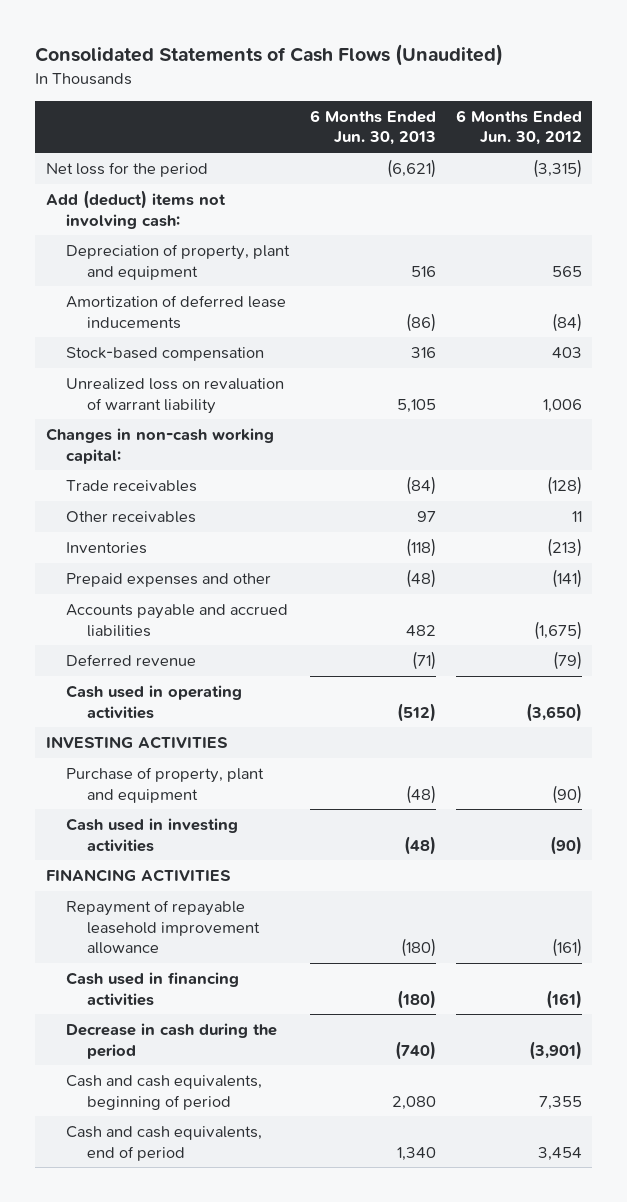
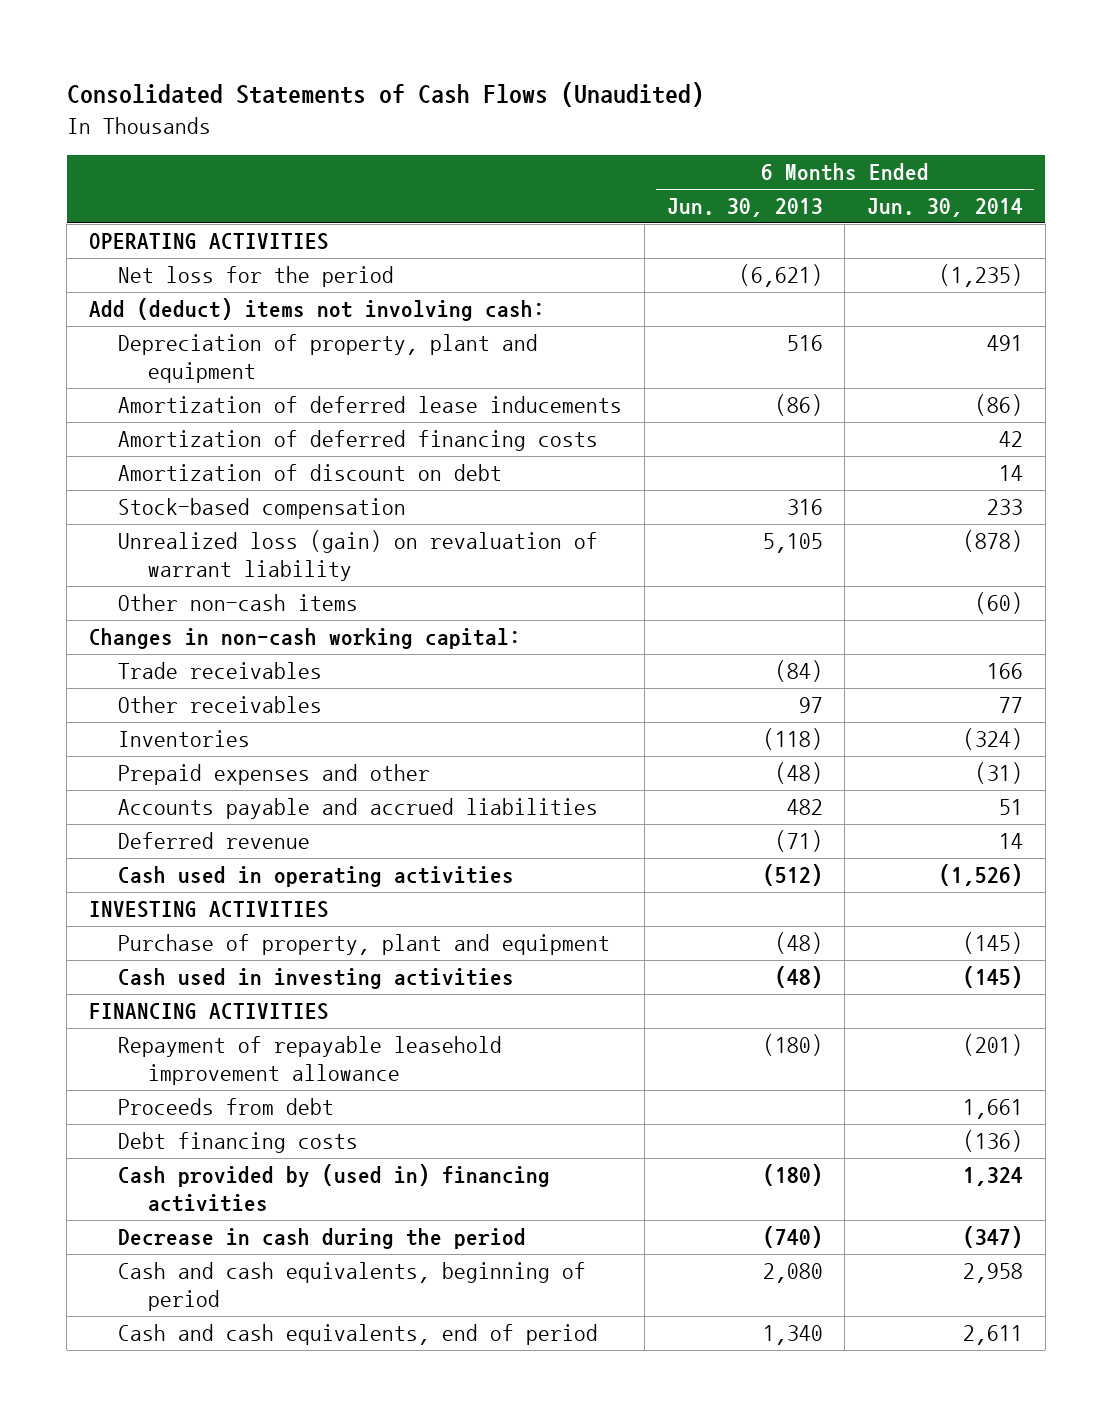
- | 6 Months Ended Jun. 30, 2013 | 6 Months Ended Jun. 30, 2012
+ | 6 Months Ended Jun. 30, 2013 | 6 Months Ended Jun. 30, 2014
+ OPERATING ACTIVITIES
+ Amortization of deferred financing costs | | 42
+ Amortization of discount on debt | | 14
- Unrealized loss on revaluation of warrant liability | 5,105 | 1,006
+ Unrealized loss (gain) on revaluation of warrant liability | 5,105 | (878)
+ Other non-cash items | | (60)
- Cash used in financing activities | (180) | (161)
+ Proceeds from debt | | 1,661
+ Debt financing costs | | (136)
+ Cash provided by (used in) financing activities | (180) | 1,324

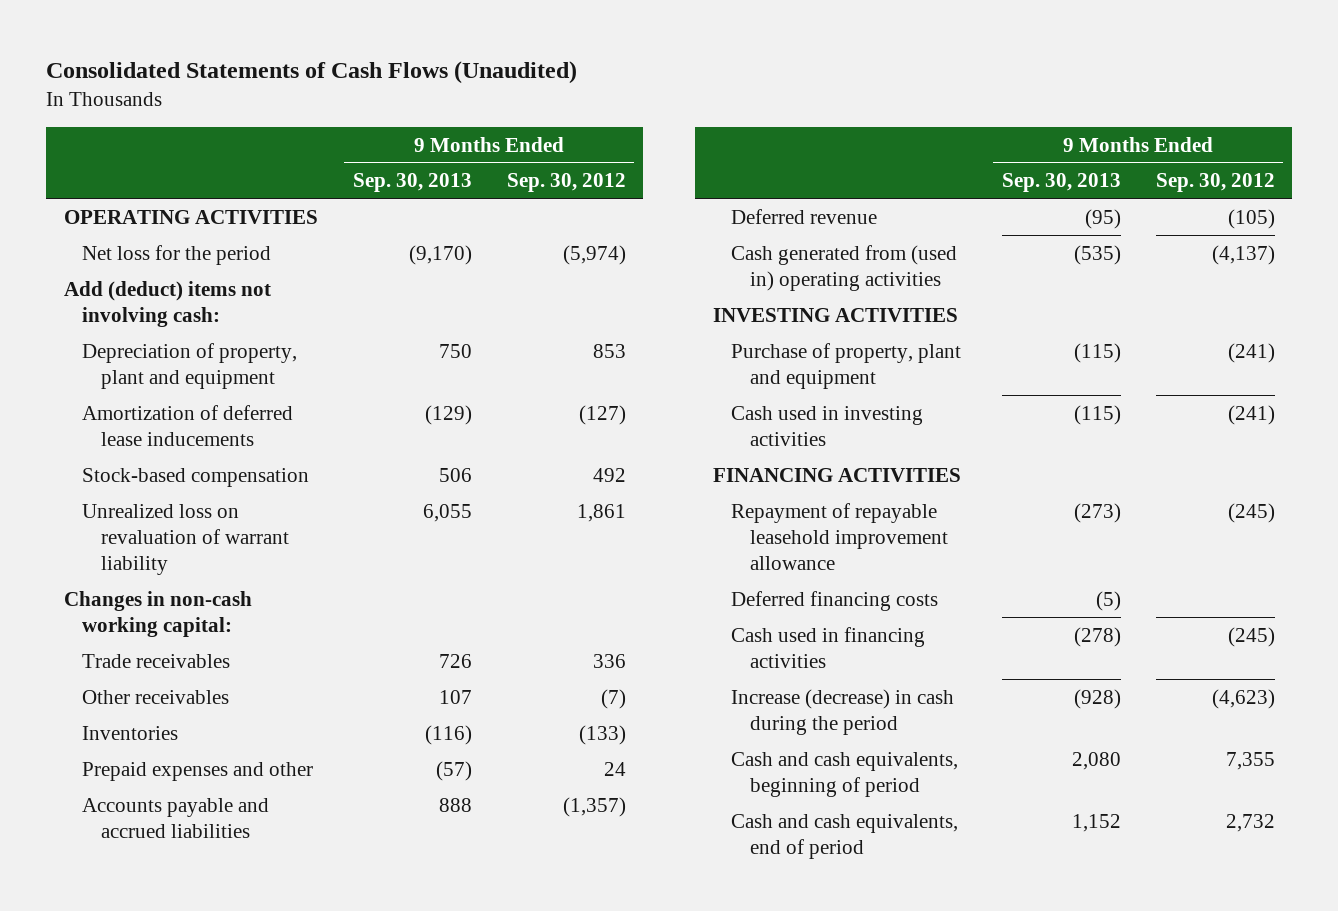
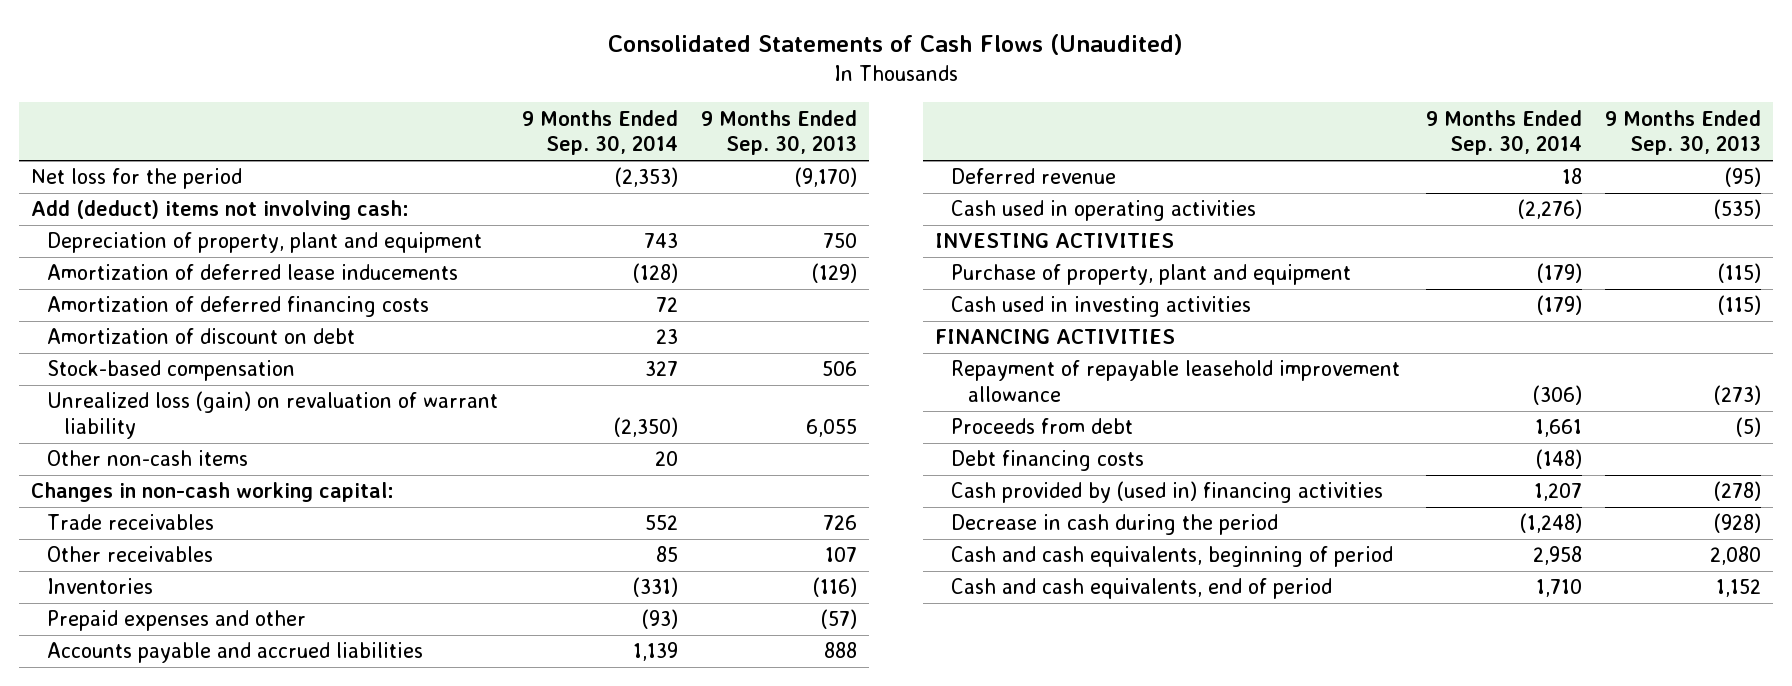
- | 9 Months Ended Sep. 30, 2013 | 9 Months Ended Sep. 30, 2012
+ | 9 Months Ended Sep. 30, 2014 | 9 Months Ended Sep. 30, 2013
- OPERATING ACTIVITIES
+ Amortization of deferred financing costs | 72 |
+ Amortization of discount on debt | 23 |
- Unrealized loss on revaluation of warrant liability | 6,055 | 1,861
+ Unrealized loss (gain) on revaluation of warrant liability | (2,350) | 6,055
+ Other non-cash items | 20 |
- Cash generated from (used in) operating activities | (535) | (4,137)
+ Cash used in operating activities | (2,276) | (535)
- Deferred financing costs | (5) |
- Cash used in financing activities | (278) | (245)
- Increase (decrease) in cash during the period | (928) | (4,623)
+ Proceeds from debt | 1,661 | (5)
+ Debt financing costs | (148) |
+ Cash provided by (used in) financing activities | 1,207 | (278)
+ Decrease in cash during the period | (1,248) | (928)

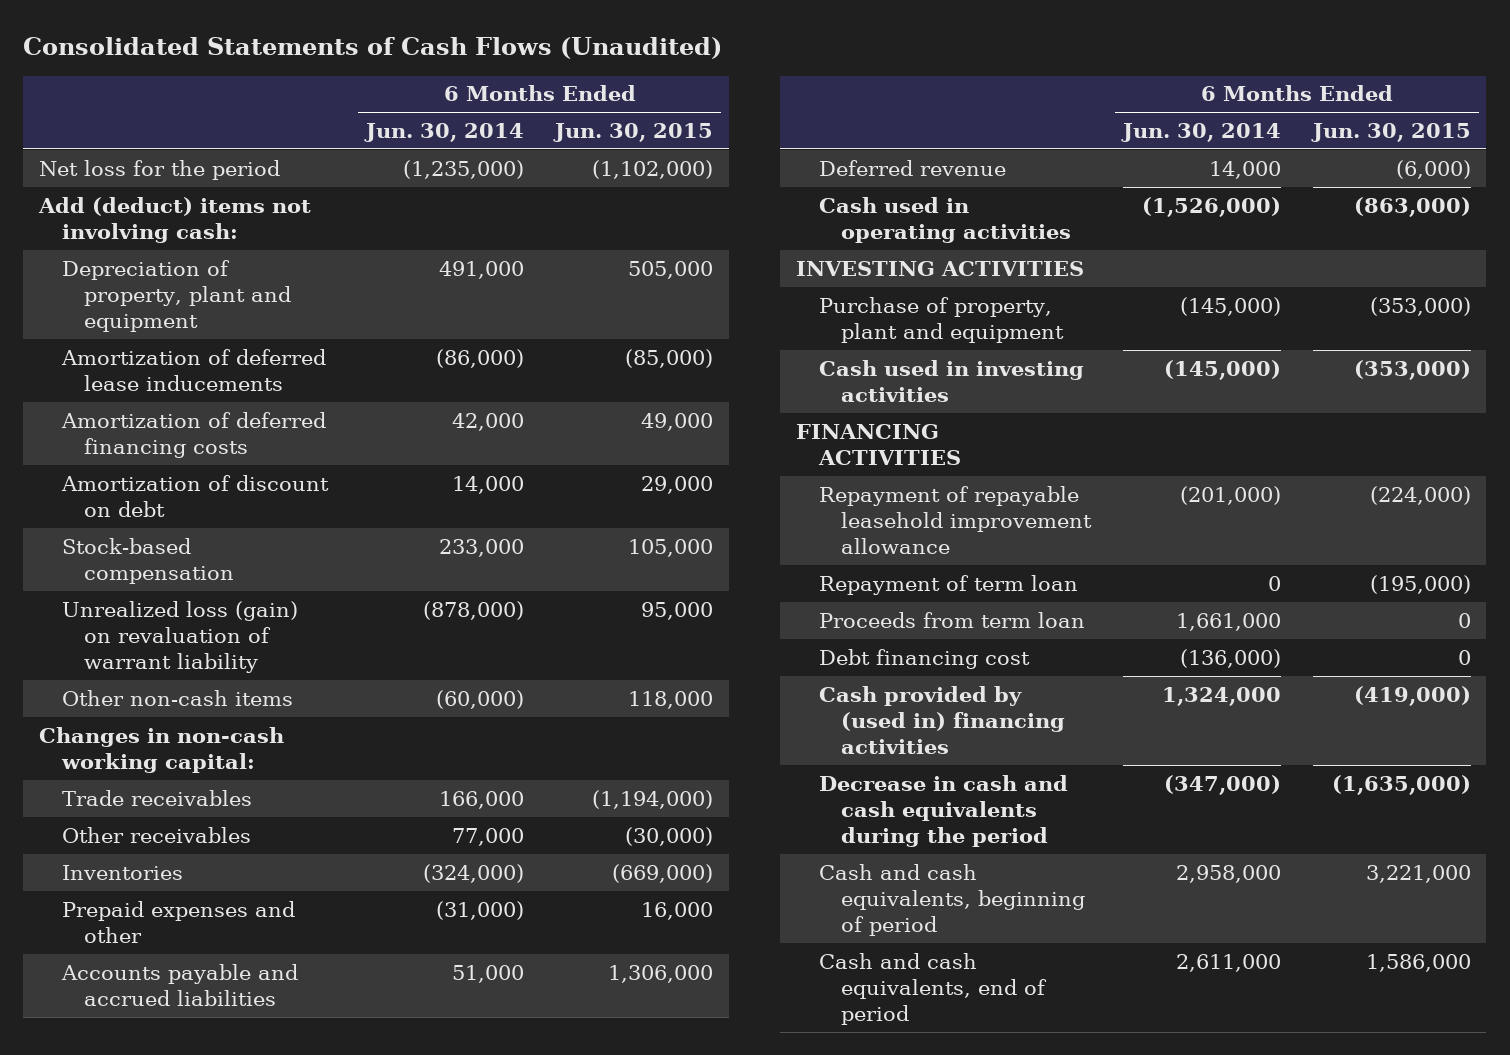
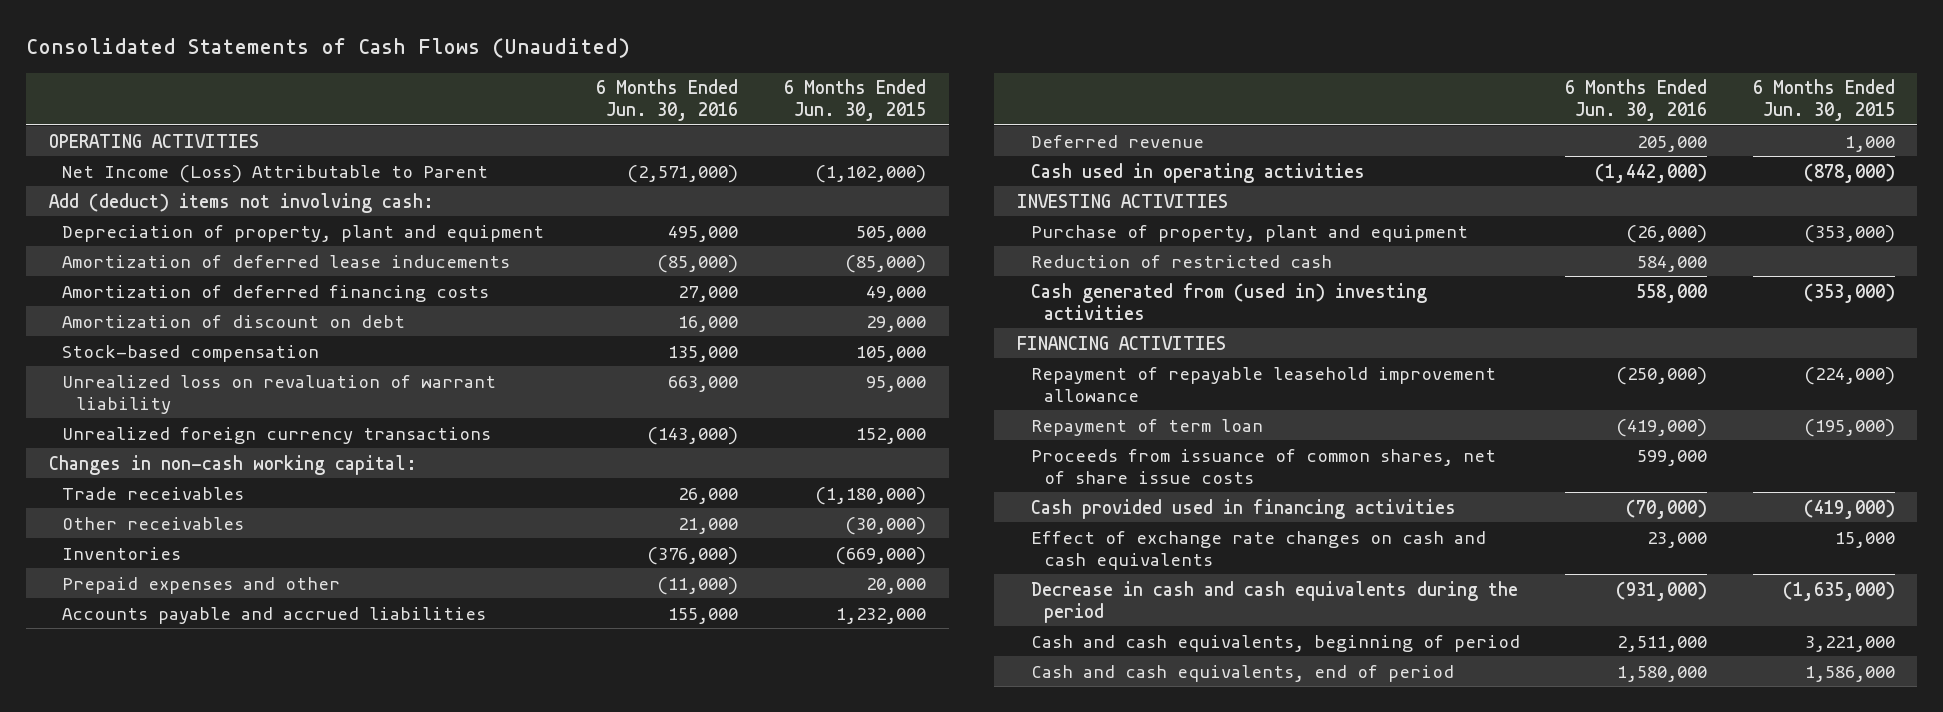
- | 6 Months Ended Jun. 30, 2014 | 6 Months Ended Jun. 30, 2015
+ | 6 Months Ended Jun. 30, 2016 | 6 Months Ended Jun. 30, 2015
- Net loss for the period | (1,235,000) | (1,102,000)
+ OPERATING ACTIVITIES
+ Net Income (Loss) Attributable to Parent | (2,571,000) | (1,102,000)
- Unrealized loss (gain) on revaluation of warrant liability | (878,000) | 95,000
- Other non-cash items | (60,000) | 118,000
+ Unrealized loss on revaluation of warrant liability | 663,000 | 95,000
+ Unrealized foreign currency transactions | (143,000) | 152,000
- Trade receivables | 166,000 | (1,194,000)
+ Trade receivables | 26,000 | (1,180,000)
- Prepaid expenses and other | (31,000) | 16,000
- Accounts payable and accrued liabilities | 51,000 | 1,306,000
- Deferred revenue | 14,000 | (6,000)
- Cash used in operating activities | (1,526,000) | (863,000)
+ Prepaid expenses and other | (11,000) | 20,000
+ Accounts payable and accrued liabilities | 155,000 | 1,232,000
+ Deferred revenue | 205,000 | 1,000
+ Cash used in operating activities | (1,442,000) | (878,000)
- Cash used in investing activities | (145,000) | (353,000)
+ Reduction of restricted cash | 584,000 |
+ Cash generated from (used in) investing activities | 558,000 | (353,000)
- Proceeds from term loan | 1,661,000 | 0
- Debt financing cost | (136,000) | 0
- Cash provided by (used in) financing activities | 1,324,000 | (419,000)
+ Proceeds from issuance of common shares, net of share issue costs | 599,000 |
+ Cash provided used in financing activities | (70,000) | (419,000)
+ Effect of exchange rate changes on cash and cash equivalents | 23,000 | 15,000

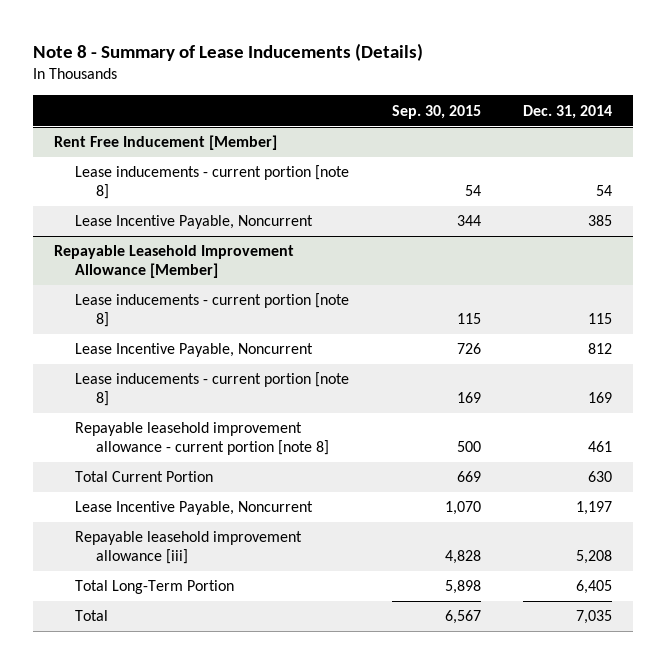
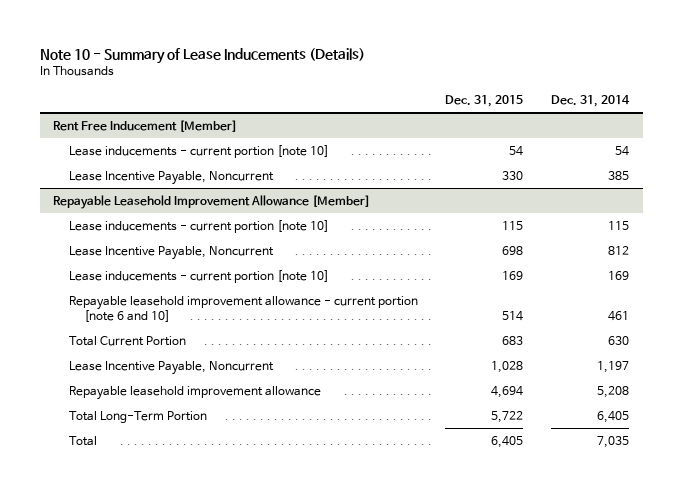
- Note 8 - Summary of Lease Inducements (Details)
+ Note 10 - Summary of Lease Inducements (Details)
- | Sep. 30, 2015 | Dec. 31, 2014
+ | Dec. 31, 2015 | Dec. 31, 2014
@ Rent Free Inducement [Member]
- Lease inducements - current portion [note 8] | 54 | 54
+ Lease inducements - current portion [note 10] | 54 | 54
@ Repayable Leasehold Improvement Allowance [Member]
- Lease inducements - current portion [note 8] | 115 | 115
+ Lease inducements - current portion [note 10] | 115 | 115
- Lease inducements - current portion [note 8] | 169 | 169
- Repayable leasehold improvement allowance - current portion [note 8] | 500 | 461
+ Lease inducements - current portion [note 10] | 169 | 169
+ Repayable leasehold improvement allowance - current portion [note 6 and 10] | 514 | 461
- Repayable leasehold improvement allowance [iii] | 4,828 | 5,208
+ Repayable leasehold improvement allowance | 4,694 | 5,208

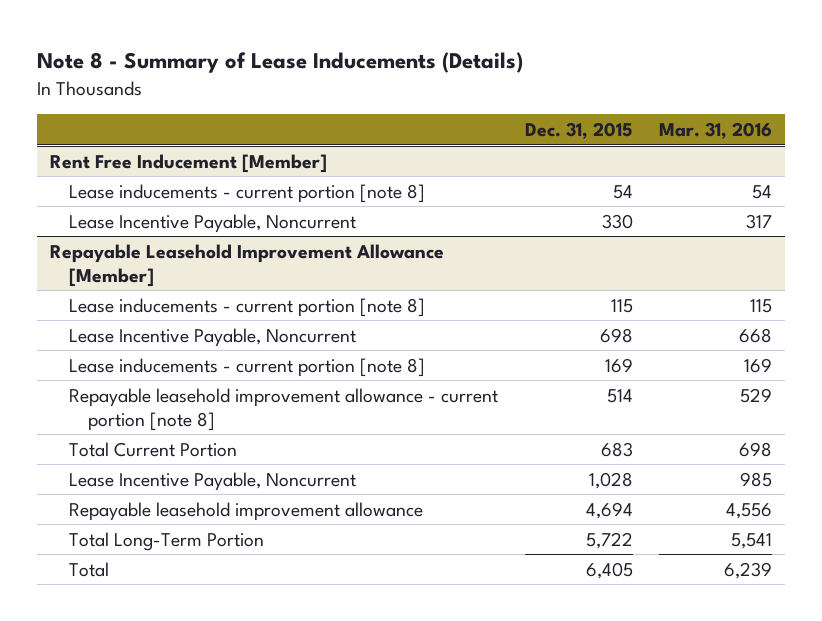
- Note 10 - Summary of Lease Inducements (Details)
+ Note 8 - Summary of Lease Inducements (Details)
- | Dec. 31, 2015 | Dec. 31, 2014
+ | Dec. 31, 2015 | Mar. 31, 2016
@ Rent Free Inducement [Member]
- Lease inducements - current portion [note 10] | 54 | 54
+ Lease inducements - current portion [note 8] | 54 | 54
@ Repayable Leasehold Improvement Allowance [Member]
- Lease inducements - current portion [note 10] | 115 | 115
+ Lease inducements - current portion [note 8] | 115 | 115
- Lease inducements - current portion [note 10] | 169 | 169
- Repayable leasehold improvement allowance - current portion [note 6 and 10] | 514 | 461
+ Lease inducements - current portion [note 8] | 169 | 169
+ Repayable leasehold improvement allowance - current portion [note 8] | 514 | 529

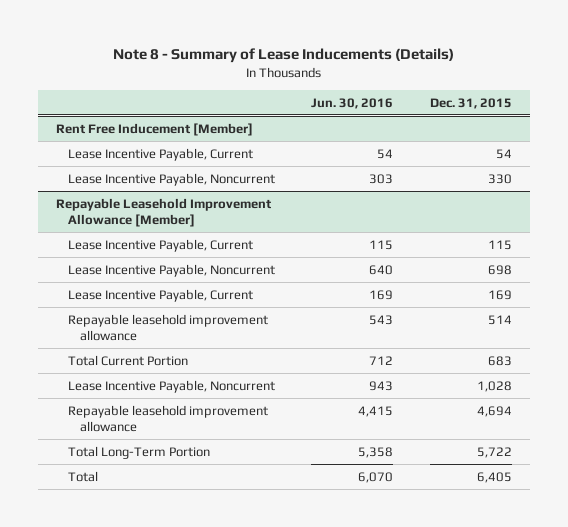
- | Dec. 31, 2015 | Mar. 31, 2016
+ | Jun. 30, 2016 | Dec. 31, 2015
@ Rent Free Inducement [Member]
- Lease inducements - current portion [note 8] | 54 | 54
+ Lease Incentive Payable, Current | 54 | 54
@ Repayable Leasehold Improvement Allowance [Member]
- Lease inducements - current portion [note 8] | 115 | 115
+ Lease Incentive Payable, Current | 115 | 115
- Lease inducements - current portion [note 8] | 169 | 169
- Repayable leasehold improvement allowance - current portion [note 8] | 514 | 529
+ Lease Incentive Payable, Current | 169 | 169
+ Repayable leasehold improvement allowance | 543 | 514

